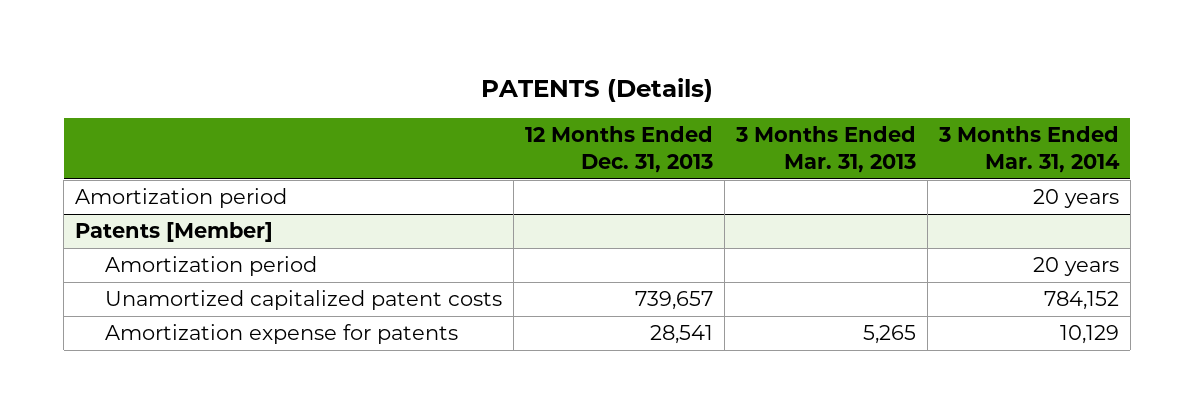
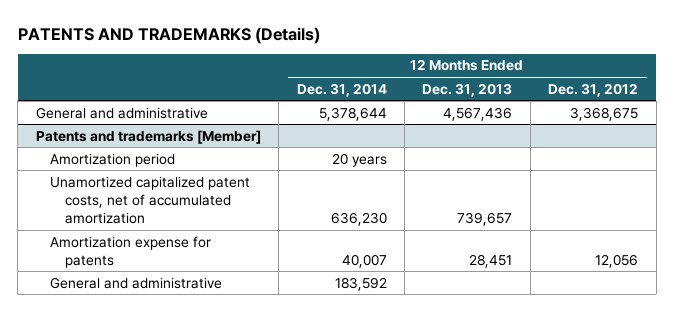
- PATENTS (Details)
+ PATENTS AND TRADEMARKS (Details)
- | 12 Months Ended Dec. 31, 2013 | 3 Months Ended Mar. 31, 2013 | 3 Months Ended Mar. 31, 2014
+ | 12 Months Ended Dec. 31, 2014 | 12 Months Ended Dec. 31, 2013 | 12 Months Ended Dec. 31, 2012
- Amortization period | | | 20 years
- Patents [Member]
+ General and administrative | 5,378,644 | 4,567,436 | 3,368,675
+ Patents and trademarks [Member]
- Unamortized capitalized patent costs | 739,657 | | 784,152
- Amortization expense for patents | 28,541 | 5,265 | 10,129
+ Unamortized capitalized patent costs, net of accumulated amortization | 636,230 | 739,657 |
+ Amortization expense for patents | 40,007 | 28,451 | 12,056
+ General and administrative | 183,592 | |

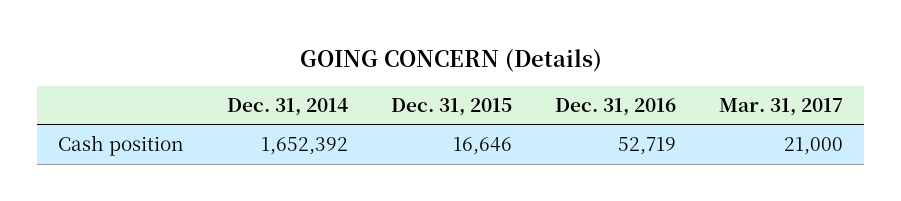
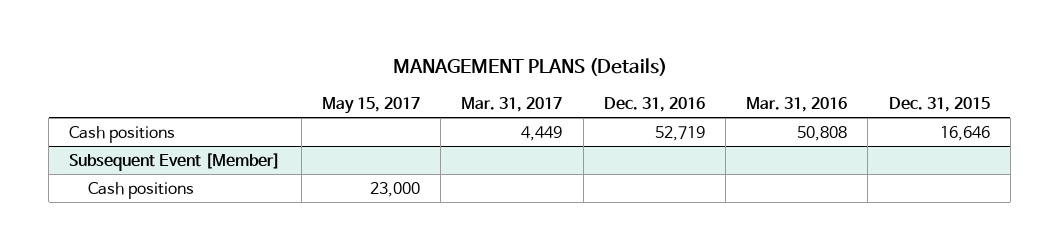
- GOING CONCERN (Details)
+ MANAGEMENT PLANS (Details)
- | Dec. 31, 2014 | Dec. 31, 2015 | Dec. 31, 2016 | Mar. 31, 2017
+ | May 15, 2017 | Mar. 31, 2017 | Dec. 31, 2016 | Mar. 31, 2016 | Dec. 31, 2015
- Cash position | 1,652,392 | 16,646 | 52,719 | 21,000
+ Cash positions | | 4,449 | 52,719 | 50,808 | 16,646
+ Subsequent Event [Member]
+ Cash positions | 23,000 | | | |

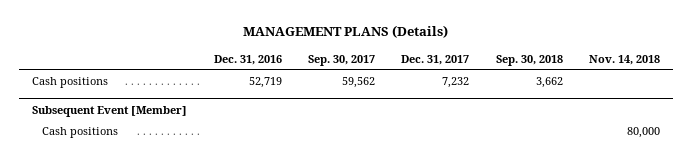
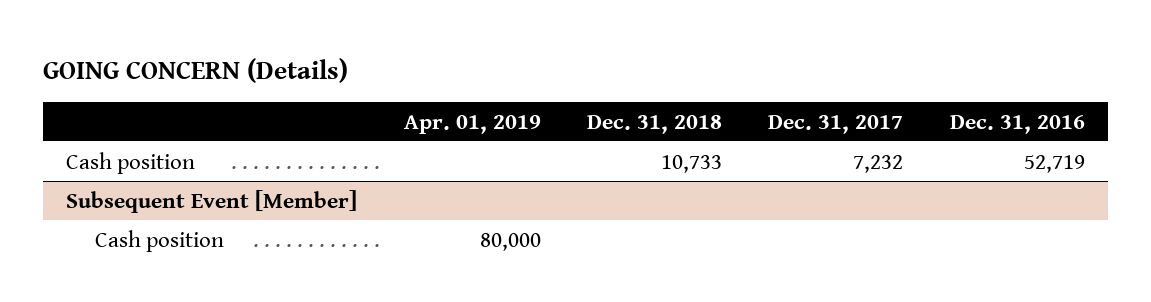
- MANAGEMENT PLANS (Details)
+ GOING CONCERN (Details)
- | Dec. 31, 2016 | Sep. 30, 2017 | Dec. 31, 2017 | Sep. 30, 2018 | Nov. 14, 2018
+ | Apr. 01, 2019 | Dec. 31, 2018 | Dec. 31, 2017 | Dec. 31, 2016
- Cash positions | 52,719 | 59,562 | 7,232 | 3,662 |
+ Cash position | | 10,733 | 7,232 | 52,719
@ Subsequent Event [Member]
- Cash positions | | | | | 80,000
+ Cash position | 80,000 | | |

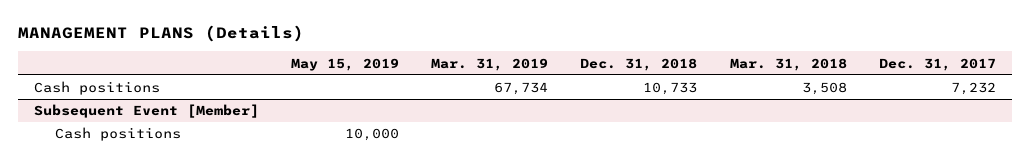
- GOING CONCERN (Details)
+ MANAGEMENT PLANS (Details)
- | Apr. 01, 2019 | Dec. 31, 2018 | Dec. 31, 2017 | Dec. 31, 2016
+ | May 15, 2019 | Mar. 31, 2019 | Dec. 31, 2018 | Mar. 31, 2018 | Dec. 31, 2017
- Cash position | | 10,733 | 7,232 | 52,719
+ Cash positions | | 67,734 | 10,733 | 3,508 | 7,232
@ Subsequent Event [Member]
- Cash position | 80,000 | | |
+ Cash positions | 10,000 | | | |

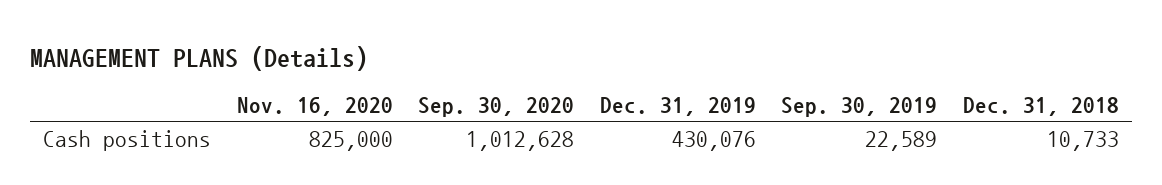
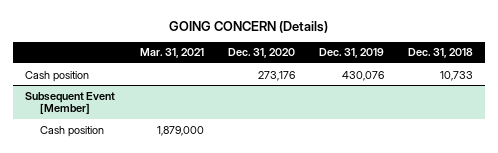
- MANAGEMENT PLANS (Details)
+ GOING CONCERN (Details)
- | Nov. 16, 2020 | Sep. 30, 2020 | Dec. 31, 2019 | Sep. 30, 2019 | Dec. 31, 2018
+ | Mar. 31, 2021 | Dec. 31, 2020 | Dec. 31, 2019 | Dec. 31, 2018
- Cash positions | 825,000 | 1,012,628 | 430,076 | 22,589 | 10,733
+ Cash position | | 273,176 | 430,076 | 10,733
+ Subsequent Event [Member]
+ Cash position | 1,879,000 | | |

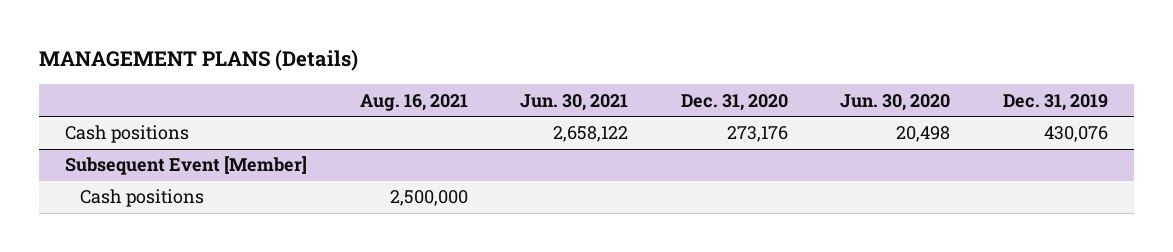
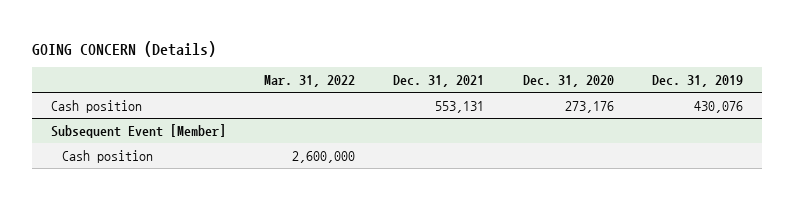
- MANAGEMENT PLANS (Details)
+ GOING CONCERN (Details)
- | Aug. 16, 2021 | Jun. 30, 2021 | Dec. 31, 2020 | Jun. 30, 2020 | Dec. 31, 2019
+ | Mar. 31, 2022 | Dec. 31, 2021 | Dec. 31, 2020 | Dec. 31, 2019
- Cash positions | | 2,658,122 | 273,176 | 20,498 | 430,076
+ Cash position | | 553,131 | 273,176 | 430,076
@ Subsequent Event [Member]
- Cash positions | 2,500,000 | | | |
+ Cash position | 2,600,000 | | |

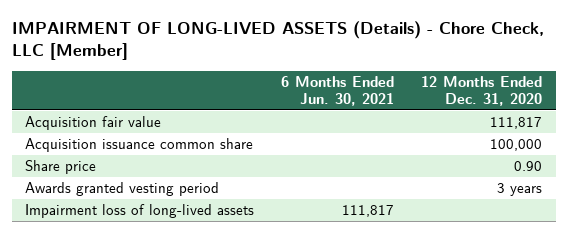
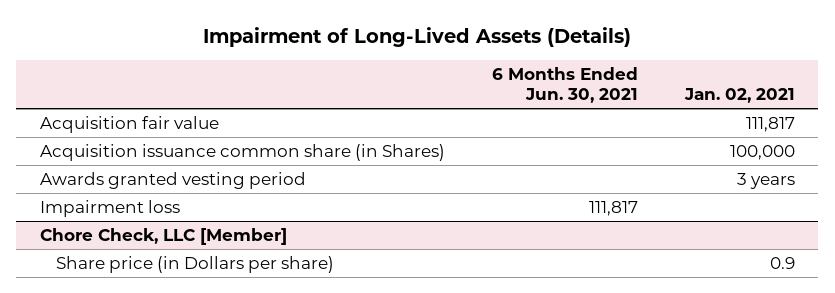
- IMPAIRMENT OF LONG-LIVED ASSETS (Details) - Chore Check, LLC [Member]
+ Impairment of Long-Lived Assets (Details)
- | 6 Months Ended Jun. 30, 2021 | 12 Months Ended Dec. 31, 2020
+ | 6 Months Ended Jun. 30, 2021 | Jan. 02, 2021
- Acquisition issuance common share | | 100,000
- Share price | | 0.90
+ Acquisition issuance common share (in Shares) | | 100,000
- Impairment loss of long-lived assets | 111,817 |
+ Impairment loss | 111,817 |
+ Chore Check, LLC [Member]
+ Share price (in Dollars per share) | | 0.9

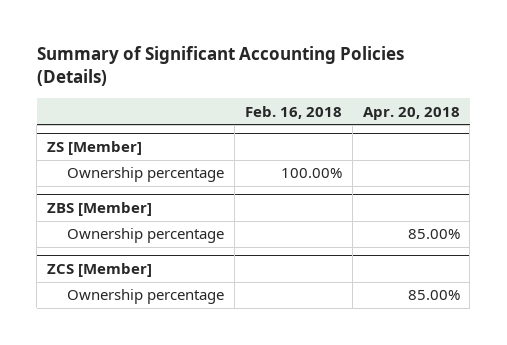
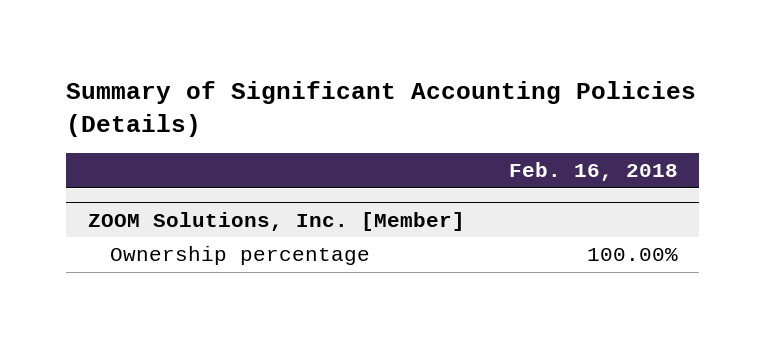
- | Feb. 16, 2018 | Apr. 20, 2018
+ | Feb. 16, 2018
- ZS [Member]
+ ZOOM Solutions, Inc. [Member]
- ZBS [Member]
- Ownership percentage | | 85.00%
- ZCS [Member]
- Ownership percentage | | 85.00%

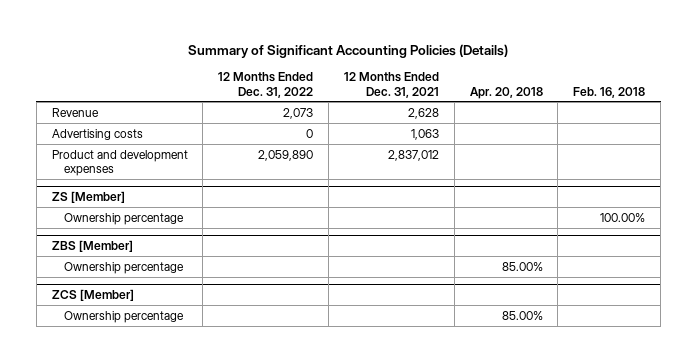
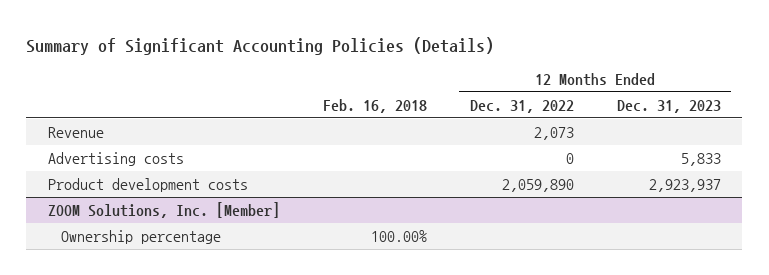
- | 12 Months Ended Dec. 31, 2022 | 12 Months Ended Dec. 31, 2021 | Apr. 20, 2018 | Feb. 16, 2018
+ | Feb. 16, 2018 | 12 Months Ended Dec. 31, 2022 | 12 Months Ended Dec. 31, 2023
- Product and development expenses | 2,059,890 | 2,837,012 | |
- ZS [Member]
+ Product development costs | | 2,059,890 | 2,923,937
+ ZOOM Solutions, Inc. [Member]
- ZBS [Member]
- Ownership percentage | | | 85.00% |
- ZCS [Member]
- Ownership percentage | | | 85.00% |

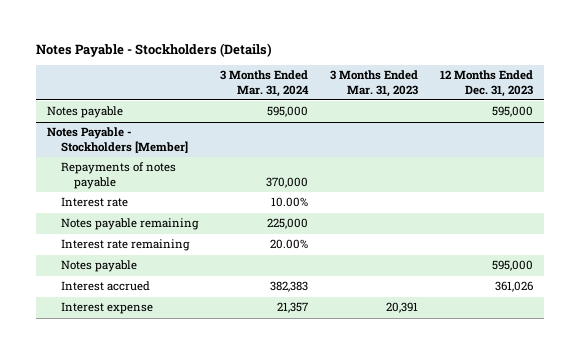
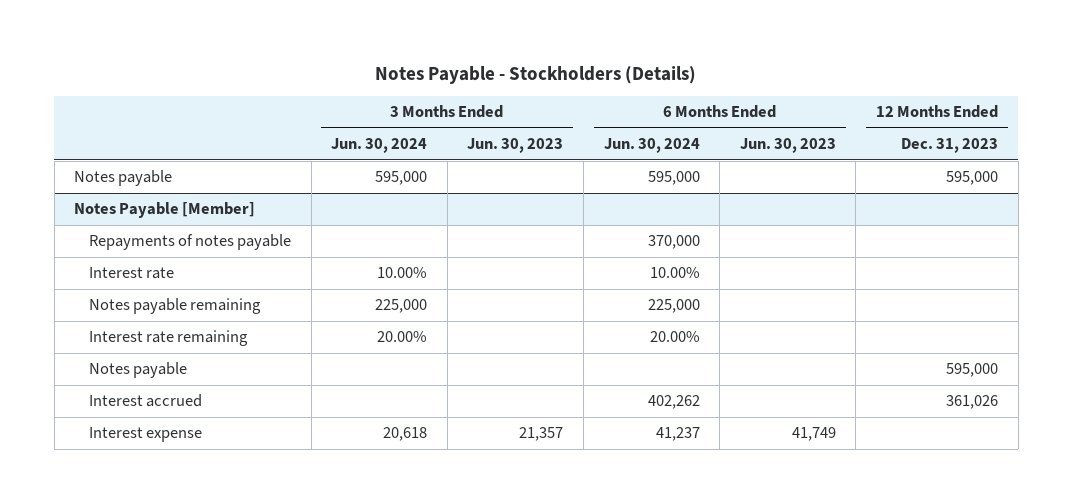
- | 3 Months Ended Mar. 31, 2024 | 3 Months Ended Mar. 31, 2023 | 12 Months Ended Dec. 31, 2023
+ | 3 Months Ended Jun. 30, 2024 | 3 Months Ended Jun. 30, 2023 | 6 Months Ended Jun. 30, 2024 | 6 Months Ended Jun. 30, 2023 | 12 Months Ended Dec. 31, 2023
- Notes Payable - Stockholders [Member]
+ Notes Payable [Member]

